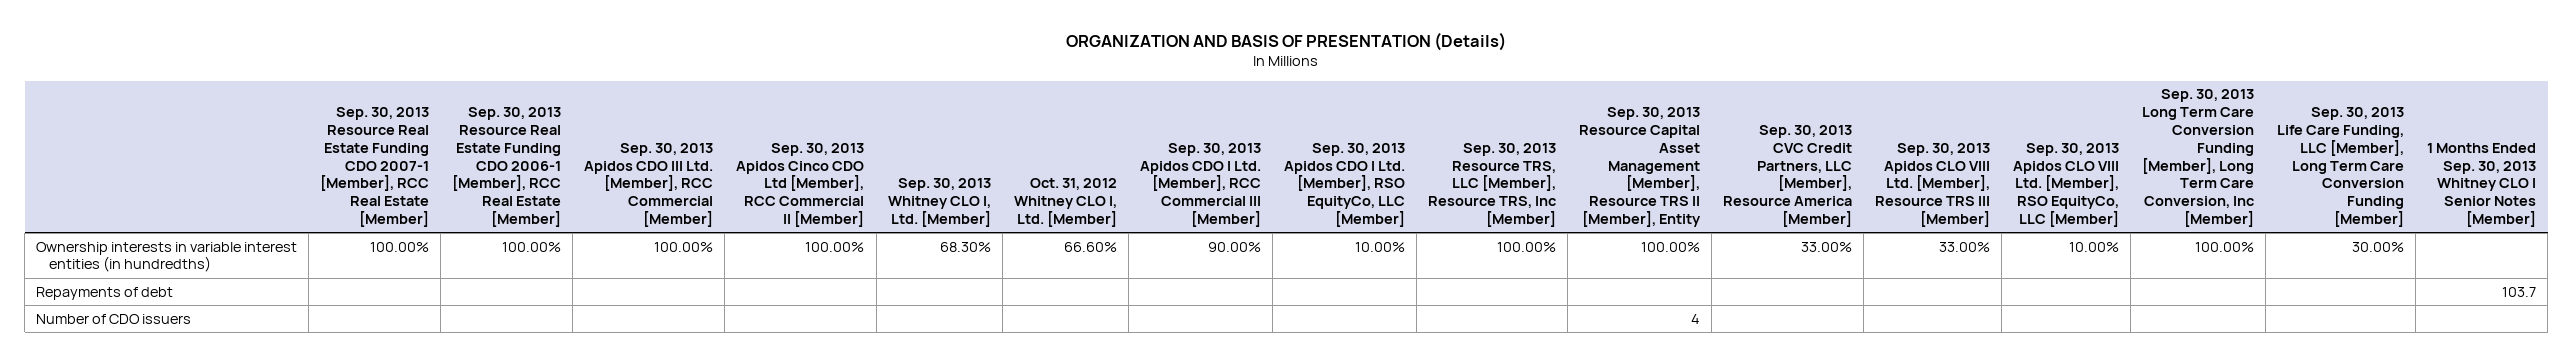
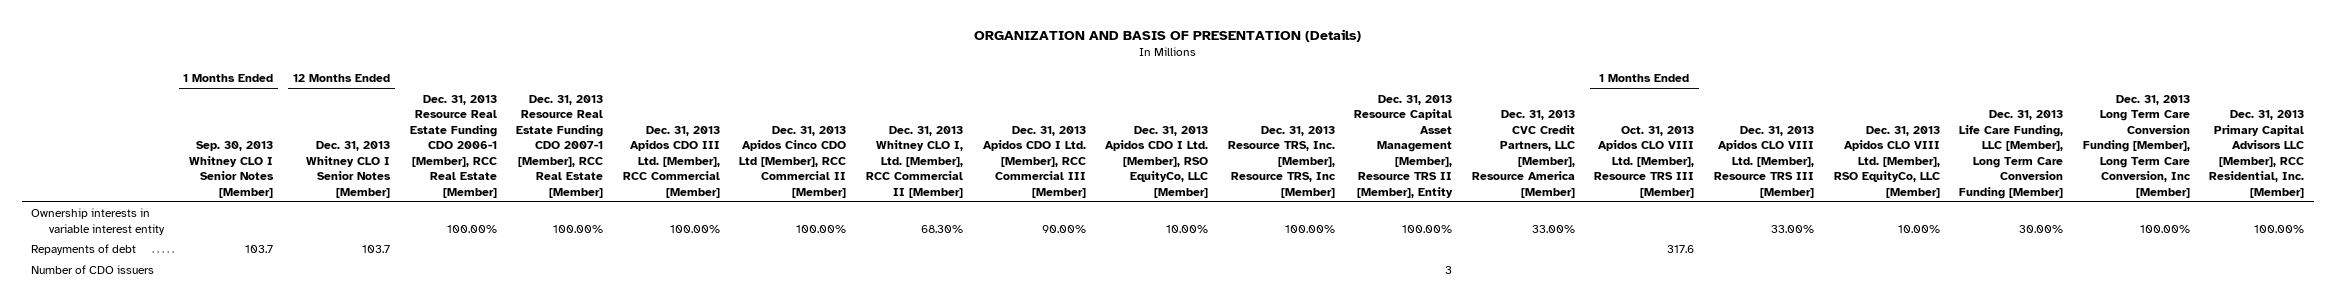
- | Sep. 30, 2013 Resource Real Estate Funding CDO 2007-1 [Member], RCC Real Estate [Member] | Sep. 30, 2013 Resource Real Estate Funding CDO 2006-1 [Member], RCC Real Estate [Member] | Sep. 30, 2013 Apidos CDO III Ltd. [Member], RCC Commercial [Member] | Sep. 30, 2013 Apidos Cinco CDO Ltd [Member], RCC Commercial II [Member] | Sep. 30, 2013 Whitney CLO I, Ltd. [Member] | Oct. 31, 2012 Whitney CLO I, Ltd. [Member] | Sep. 30, 2013 Apidos CDO I Ltd. [Member], RCC Commercial III [Member] | Sep. 30, 2013 Apidos CDO I Ltd. [Member], RSO EquityCo, LLC [Member] | Sep. 30, 2013 Resource TRS, LLC [Member], Resource TRS, Inc [Member] | Sep. 30, 2013 Resource Capital Asset Management [Member], Resource TRS II [Member], Entity | Sep. 30, 2013 CVC Credit Partners, LLC [Member], Resource America [Member] | Sep. 30, 2013 Apidos CLO VIII Ltd. [Member], Resource TRS III [Member] | Sep. 30, 2013 Apidos CLO VIII Ltd. [Member], RSO EquityCo, LLC [Member] | Sep. 30, 2013 Long Term Care Conversion Funding [Member], Long Term Care Conversion, Inc [Member] | Sep. 30, 2013 Life Care Funding, LLC [Member], Long Term Care Conversion Funding [Member] | 1 Months Ended Sep. 30, 2013 Whitney CLO I Senior Notes [Member]
+ | 1 Months Ended Sep. 30, 2013 Whitney CLO I Senior Notes [Member] | 12 Months Ended Dec. 31, 2013 Whitney CLO I Senior Notes [Member] | Dec. 31, 2013 Resource Real Estate Funding CDO 2006-1 [Member], RCC Real Estate [Member] | Dec. 31, 2013 Resource Real Estate Funding CDO 2007-1 [Member], RCC Real Estate [Member] | Dec. 31, 2013 Apidos CDO III Ltd. [Member], RCC Commercial [Member] | Dec. 31, 2013 Apidos Cinco CDO Ltd [Member], RCC Commercial II [Member] | Dec. 31, 2013 Whitney CLO I, Ltd. [Member], RCC Commercial II [Member] | Dec. 31, 2013 Apidos CDO I Ltd. [Member], RCC Commercial III [Member] | Dec. 31, 2013 Apidos CDO I Ltd. [Member], RSO EquityCo, LLC [Member] | Dec. 31, 2013 Resource TRS, Inc. [Member], Resource TRS, Inc [Member] | Dec. 31, 2013 Resource Capital Asset Management [Member], Resource TRS II [Member], Entity | Dec. 31, 2013 CVC Credit Partners, LLC [Member], Resource America [Member] | 1 Months Ended Oct. 31, 2013 Apidos CLO VIII Ltd. [Member], Resource TRS III [Member] | Dec. 31, 2013 Apidos CLO VIII Ltd. [Member], Resource TRS III [Member] | Dec. 31, 2013 Apidos CLO VIII Ltd. [Member], RSO EquityCo, LLC [Member] | Dec. 31, 2013 Life Care Funding, LLC [Member], Long Term Care Conversion Funding [Member] | Dec. 31, 2013 Long Term Care Conversion Funding [Member], Long Term Care Conversion, Inc [Member] | Dec. 31, 2013 Primary Capital Advisors LLC [Member], RCC Residential, Inc. [Member]
- Ownership interests in variable interest entities (in hundredths) | 100.00% | 100.00% | 100.00% | 100.00% | 68.30% | 66.60% | 90.00% | 10.00% | 100.00% | 100.00% | 33.00% | 33.00% | 10.00% | 100.00% | 30.00% |
+ Ownership interests in variable interest entity | | | 100.00% | 100.00% | 100.00% | 100.00% | 68.30% | 90.00% | 10.00% | 100.00% | 100.00% | 33.00% | | 33.00% | 10.00% | 30.00% | 100.00% | 100.00%

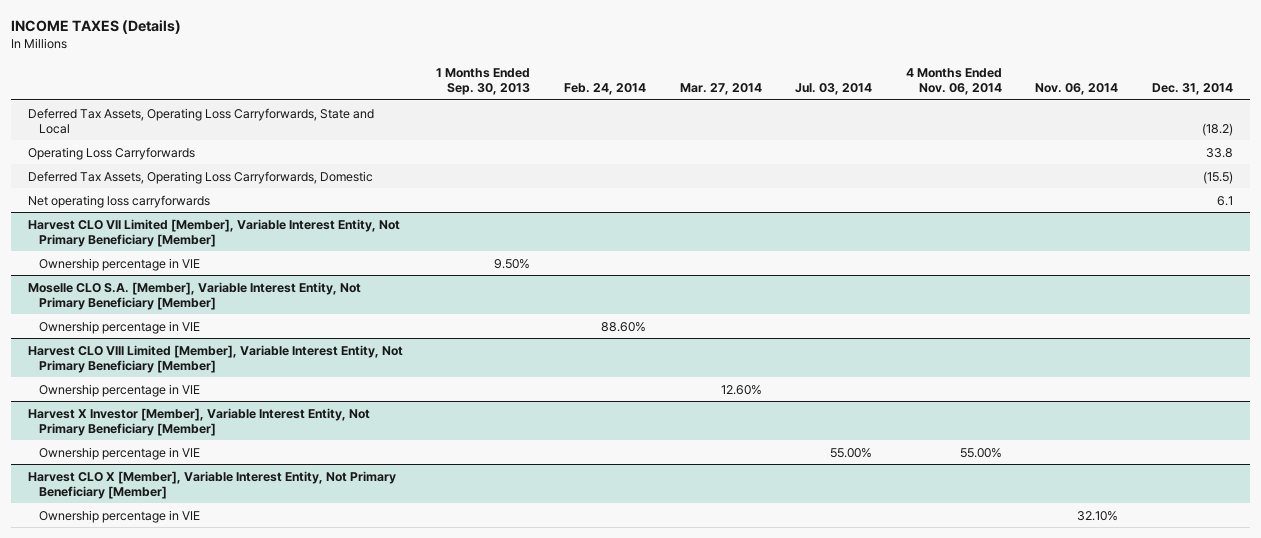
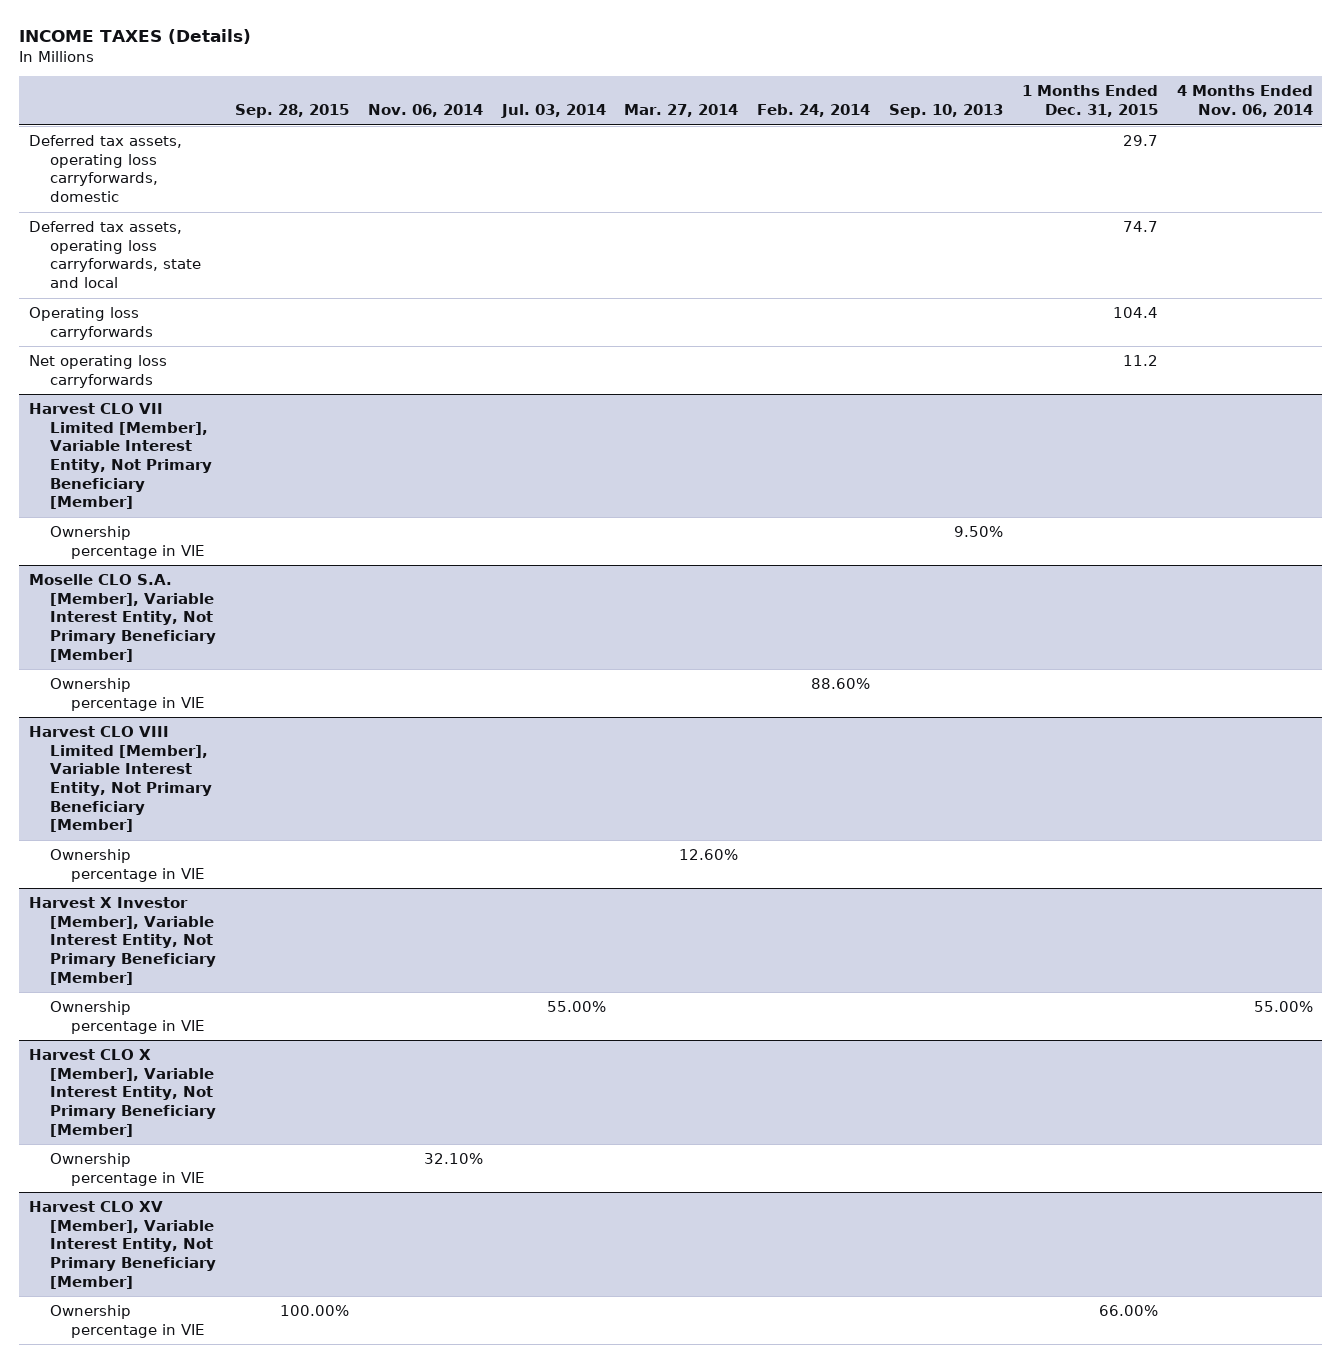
- | 1 Months Ended Sep. 30, 2013 | Feb. 24, 2014 | Mar. 27, 2014 | Jul. 03, 2014 | 4 Months Ended Nov. 06, 2014 | Nov. 06, 2014 | Dec. 31, 2014
+ | Sep. 28, 2015 | Nov. 06, 2014 | Jul. 03, 2014 | Mar. 27, 2014 | Feb. 24, 2014 | Sep. 10, 2013 | 1 Months Ended Dec. 31, 2015 | 4 Months Ended Nov. 06, 2014
- Deferred Tax Assets, Operating Loss Carryforwards, State and Local | | | | | | | (18.2)
- Operating Loss Carryforwards | | | | | | | 33.8
- Deferred Tax Assets, Operating Loss Carryforwards, Domestic | | | | | | | (15.5)
+ Deferred tax assets, operating loss carryforwards, domestic | | | | | | | 29.7 |
+ Deferred tax assets, operating loss carryforwards, state and local | | | | | | | 74.7 |
+ Operating loss carryforwards | | | | | | | 104.4 |
+ Harvest CLO XV [Member], Variable Interest Entity, Not Primary Beneficiary [Member]
+ Ownership percentage in VIE | 100.00% | | | | | | 66.00% |

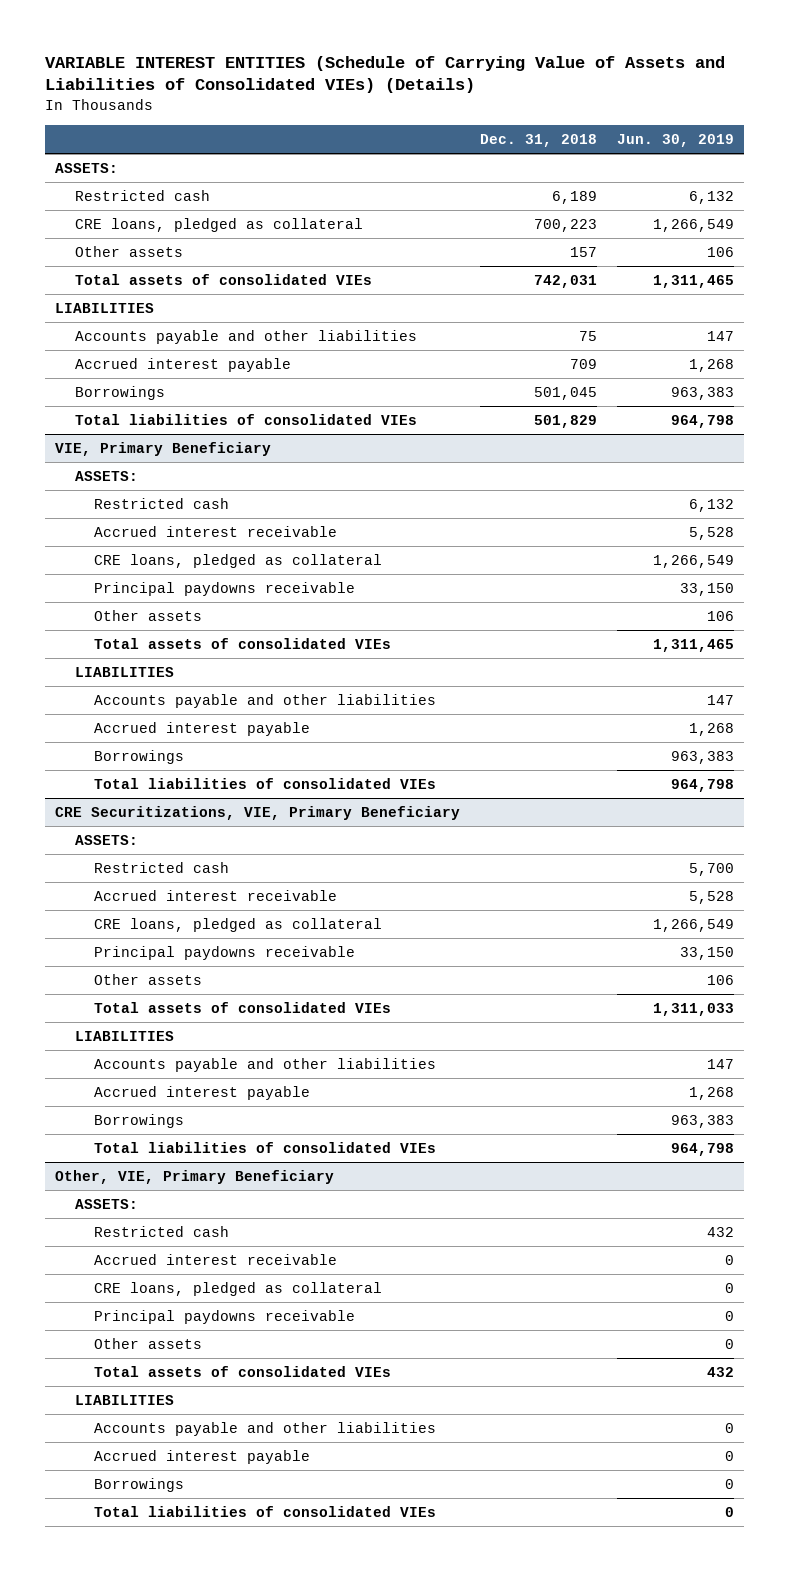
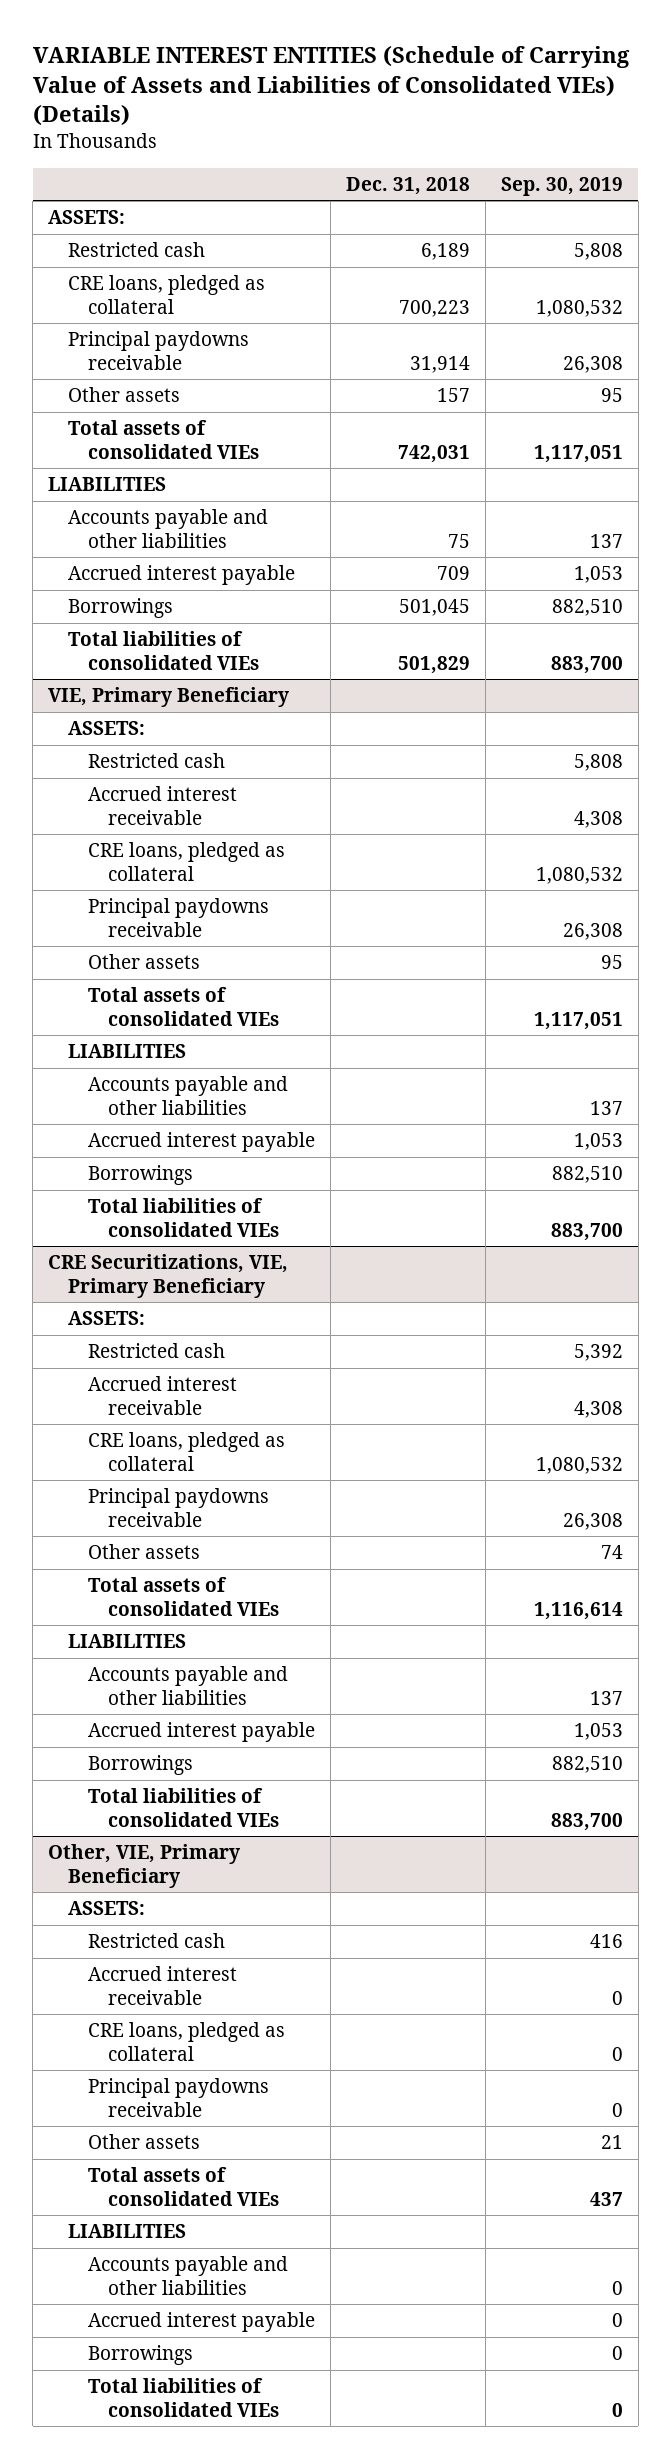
- | Dec. 31, 2018 | Jun. 30, 2019
+ | Dec. 31, 2018 | Sep. 30, 2019
+ Principal paydowns receivable | 31,914 | 26,308

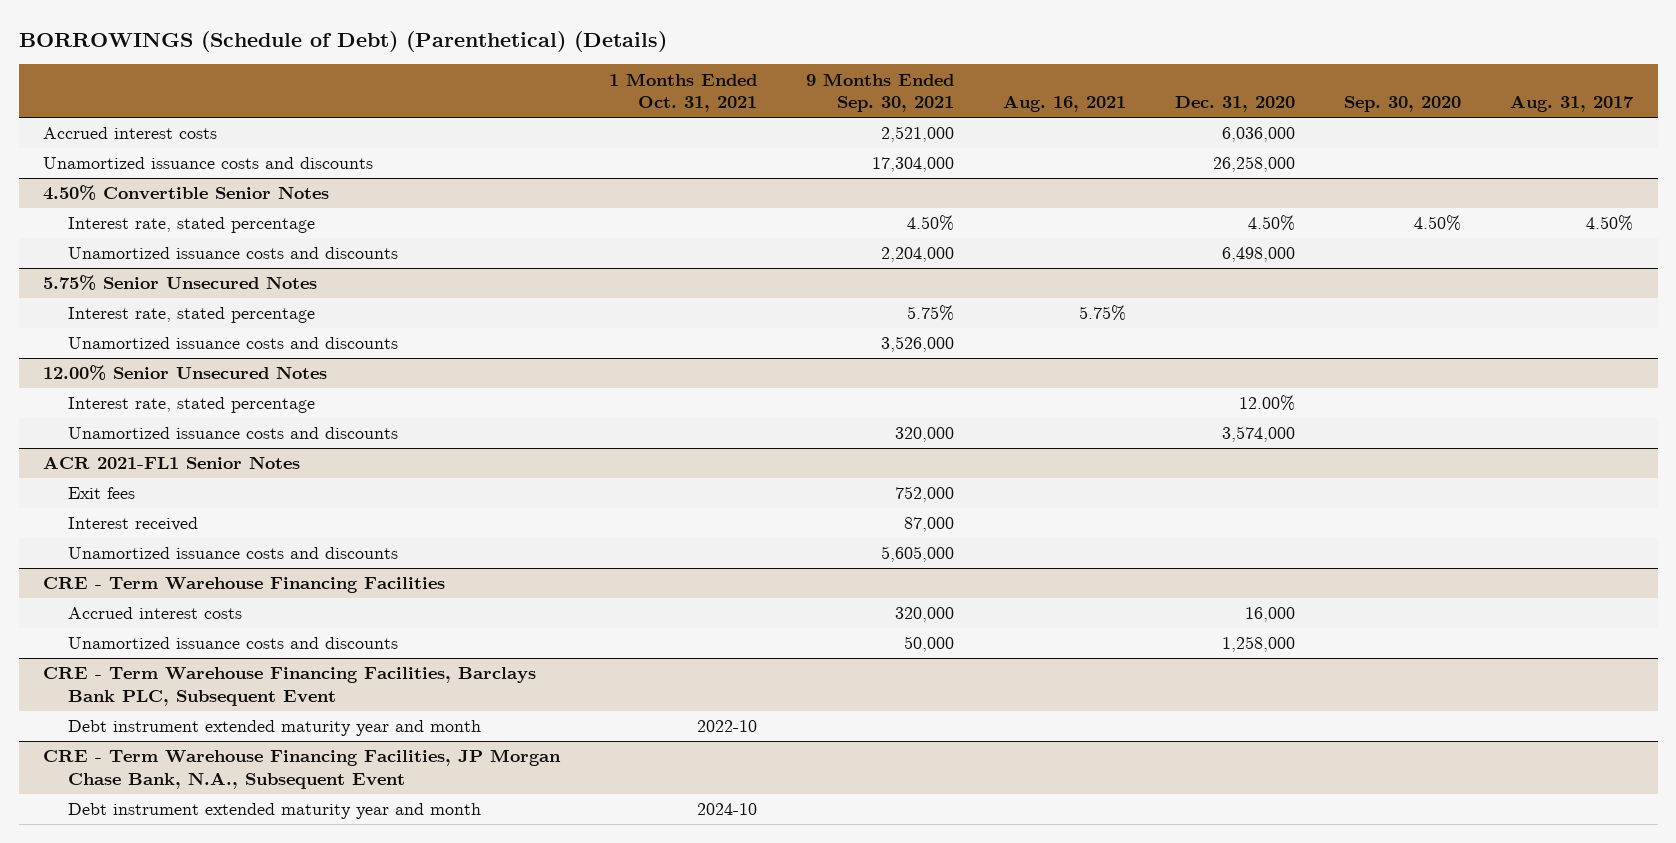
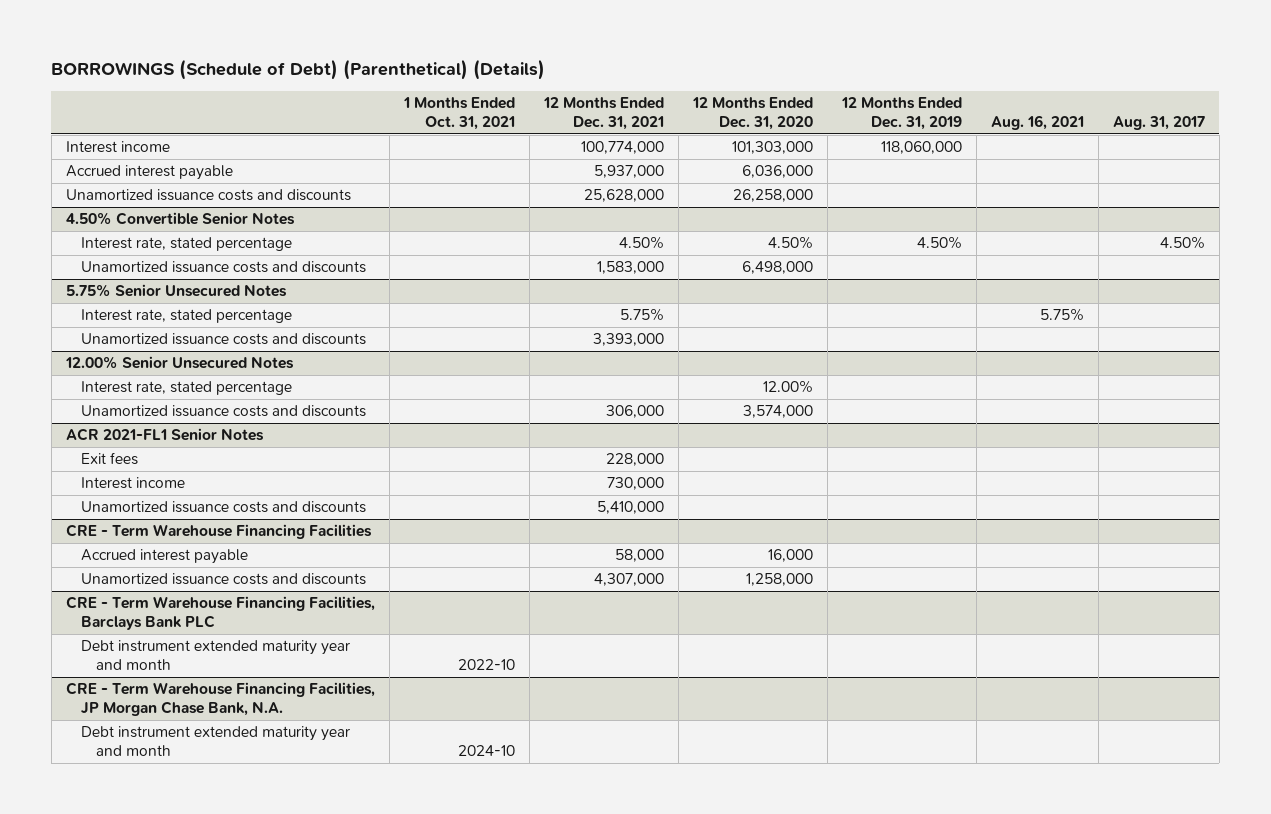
- | 1 Months Ended Oct. 31, 2021 | 9 Months Ended Sep. 30, 2021 | Aug. 16, 2021 | Dec. 31, 2020 | Sep. 30, 2020 | Aug. 31, 2017
+ | 1 Months Ended Oct. 31, 2021 | 12 Months Ended Dec. 31, 2021 | 12 Months Ended Dec. 31, 2020 | 12 Months Ended Dec. 31, 2019 | Aug. 16, 2021 | Aug. 31, 2017
- Accrued interest costs | | 2,521,000 | | 6,036,000 | |
+ Interest income | | 100,774,000 | 101,303,000 | 118,060,000 | |
+ Accrued interest payable | | 5,937,000 | 6,036,000 | | |
@ ACR 2021-FL1 Senior Notes
- Interest received | | 87,000 | | | |
+ Interest income | | 730,000 | | | |
@ CRE - Term Warehouse Financing Facilities
- Accrued interest costs | | 320,000 | | 16,000 | |
+ Accrued interest payable | | 58,000 | 16,000 | | |
- CRE - Term Warehouse Financing Facilities, Barclays Bank PLC, Subsequent Event
+ CRE - Term Warehouse Financing Facilities, Barclays Bank PLC
- CRE - Term Warehouse Financing Facilities, JP Morgan Chase Bank, N.A., Subsequent Event
+ CRE - Term Warehouse Financing Facilities, JP Morgan Chase Bank, N.A.

